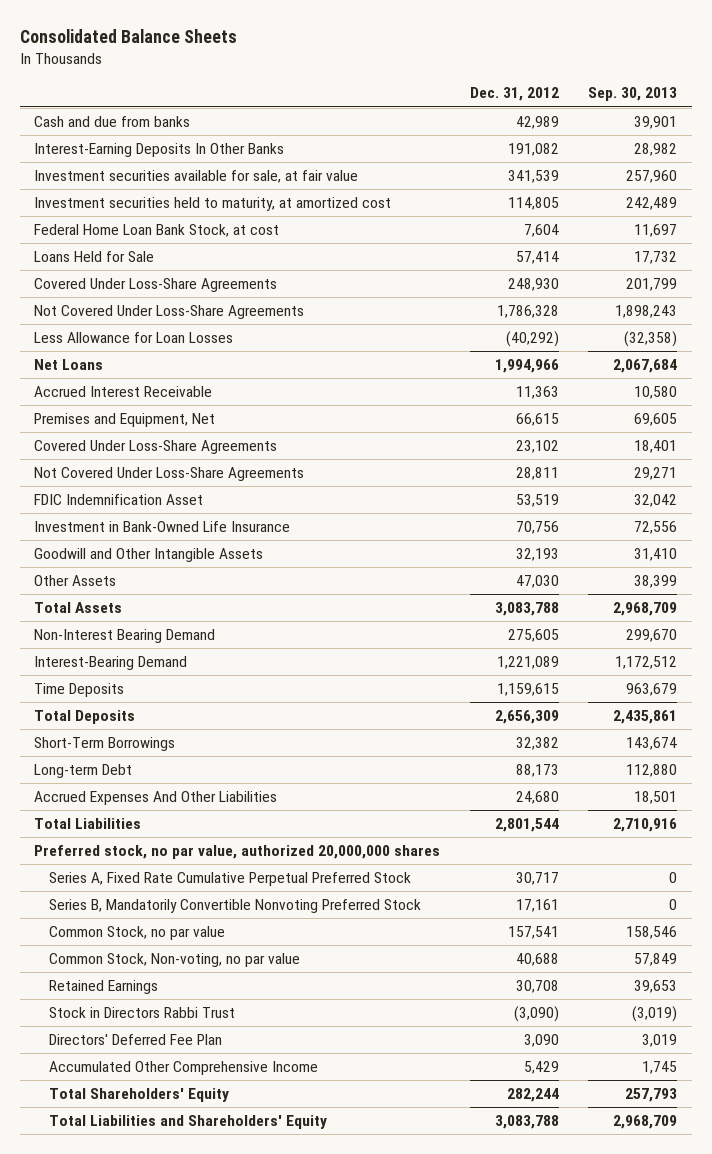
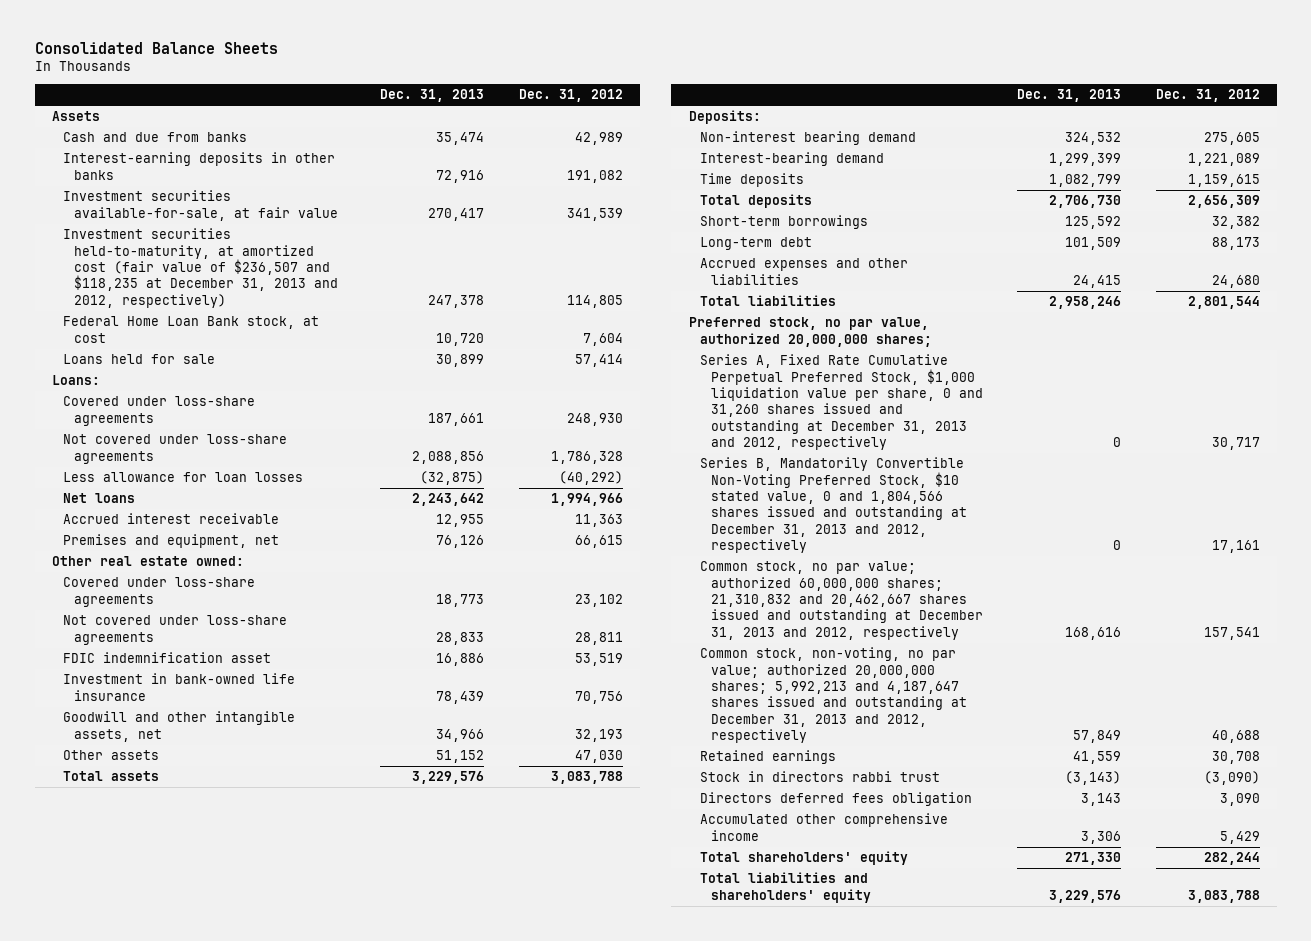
- | Dec. 31, 2012 | Sep. 30, 2013
+ | Dec. 31, 2013 | Dec. 31, 2012
+ Assets
- Interest-Earning Deposits In Other Banks | 191,082 | 28,982
- Investment securities available for sale, at fair value | 341,539 | 257,960
- Investment securities held to maturity, at amortized cost | 114,805 | 242,489
- Federal Home Loan Bank Stock, at cost | 7,604 | 11,697
- Loans Held for Sale | 57,414 | 17,732
- Covered Under Loss-Share Agreements | 248,930 | 201,799
- Not Covered Under Loss-Share Agreements | 1,786,328 | 1,898,243
- Less Allowance for Loan Losses | (40,292) | (32,358)
- Net Loans | 1,994,966 | 2,067,684
- Accrued Interest Receivable | 11,363 | 10,580
- Premises and Equipment, Net | 66,615 | 69,605
- Covered Under Loss-Share Agreements | 23,102 | 18,401
- Not Covered Under Loss-Share Agreements | 28,811 | 29,271
- FDIC Indemnification Asset | 53,519 | 32,042
- Investment in Bank-Owned Life Insurance | 70,756 | 72,556
- Goodwill and Other Intangible Assets | 32,193 | 31,410
- Other Assets | 47,030 | 38,399
- Total Assets | 3,083,788 | 2,968,709
- Non-Interest Bearing Demand | 275,605 | 299,670
- Interest-Bearing Demand | 1,221,089 | 1,172,512
- Time Deposits | 1,159,615 | 963,679
- Total Deposits | 2,656,309 | 2,435,861
- Short-Term Borrowings | 32,382 | 143,674
- Long-term Debt | 88,173 | 112,880
- Accrued Expenses And Other Liabilities | 24,680 | 18,501
- Total Liabilities | 2,801,544 | 2,710,916
- Preferred stock, no par value, authorized 20,000,000 shares
- Series A, Fixed Rate Cumulative Perpetual Preferred Stock | 30,717 | 0
- Series B, Mandatorily Convertible Nonvoting Preferred Stock | 17,161 | 0
- Common Stock, no par value | 157,541 | 158,546
- Common Stock, Non-voting, no par value | 40,688 | 57,849
- Retained Earnings | 30,708 | 39,653
- Stock in Directors Rabbi Trust | (3,090) | (3,019)
- Directors' Deferred Fee Plan | 3,090 | 3,019
- Accumulated Other Comprehensive Income | 5,429 | 1,745
- Total Shareholders' Equity | 282,244 | 257,793
- Total Liabilities and Shareholders' Equity | 3,083,788 | 2,968,709
+ Interest-earning deposits in other banks | 72,916 | 191,082
+ Investment securities available-for-sale, at fair value | 270,417 | 341,539
+ Investment securities held-to-maturity, at amortized cost (fair value of $236,507 and $118,235 at December 31, 2013 and 2012, respectively) | 247,378 | 114,805
+ Federal Home Loan Bank stock, at cost | 10,720 | 7,604
+ Loans held for sale | 30,899 | 57,414
+ Loans:
+ Covered under loss-share agreements | 187,661 | 248,930
+ Not covered under loss-share agreements | 2,088,856 | 1,786,328
+ Less allowance for loan losses | (32,875) | (40,292)
+ Net loans | 2,243,642 | 1,994,966
+ Accrued interest receivable | 12,955 | 11,363
+ Premises and equipment, net | 76,126 | 66,615
+ Other real estate owned:
+ Covered under loss-share agreements | 18,773 | 23,102
+ Not covered under loss-share agreements | 28,833 | 28,811
+ FDIC indemnification asset | 16,886 | 53,519
+ Investment in bank-owned life insurance | 78,439 | 70,756
+ Goodwill and other intangible assets, net | 34,966 | 32,193
+ Other assets | 51,152 | 47,030
+ Total assets | 3,229,576 | 3,083,788
+ Deposits:
+ Non-interest bearing demand | 324,532 | 275,605
+ Interest-bearing demand | 1,299,399 | 1,221,089
+ Time deposits | 1,082,799 | 1,159,615
+ Total deposits | 2,706,730 | 2,656,309
+ Short-term borrowings | 125,592 | 32,382
+ Long-term debt | 101,509 | 88,173
+ Accrued expenses and other liabilities | 24,415 | 24,680
+ Total liabilities | 2,958,246 | 2,801,544
+ Preferred stock, no par value, authorized 20,000,000 shares;
+ Series A, Fixed Rate Cumulative Perpetual Preferred Stock, $1,000 liquidation value per share, 0 and 31,260 shares issued and outstanding at December 31, 2013 and 2012, respectively | 0 | 30,717
+ Series B, Mandatorily Convertible Non-Voting Preferred Stock, $10 stated value, 0 and 1,804,566 shares issued and outstanding at December 31, 2013 and 2012, respectively | 0 | 17,161
+ Common stock, no par value; authorized 60,000,000 shares; 21,310,832 and 20,462,667 shares issued and outstanding at December 31, 2013 and 2012, respectively | 168,616 | 157,541
+ Common stock, non-voting, no par value; authorized 20,000,000 shares; 5,992,213 and 4,187,647 shares issued and outstanding at December 31, 2013 and 2012, respectively | 57,849 | 40,688
+ Retained earnings | 41,559 | 30,708
+ Stock in directors rabbi trust | (3,143) | (3,090)
+ Directors deferred fees obligation | 3,143 | 3,090
+ Accumulated other comprehensive income | 3,306 | 5,429
+ Total shareholders' equity | 271,330 | 282,244
+ Total liabilities and shareholders' equity | 3,229,576 | 3,083,788

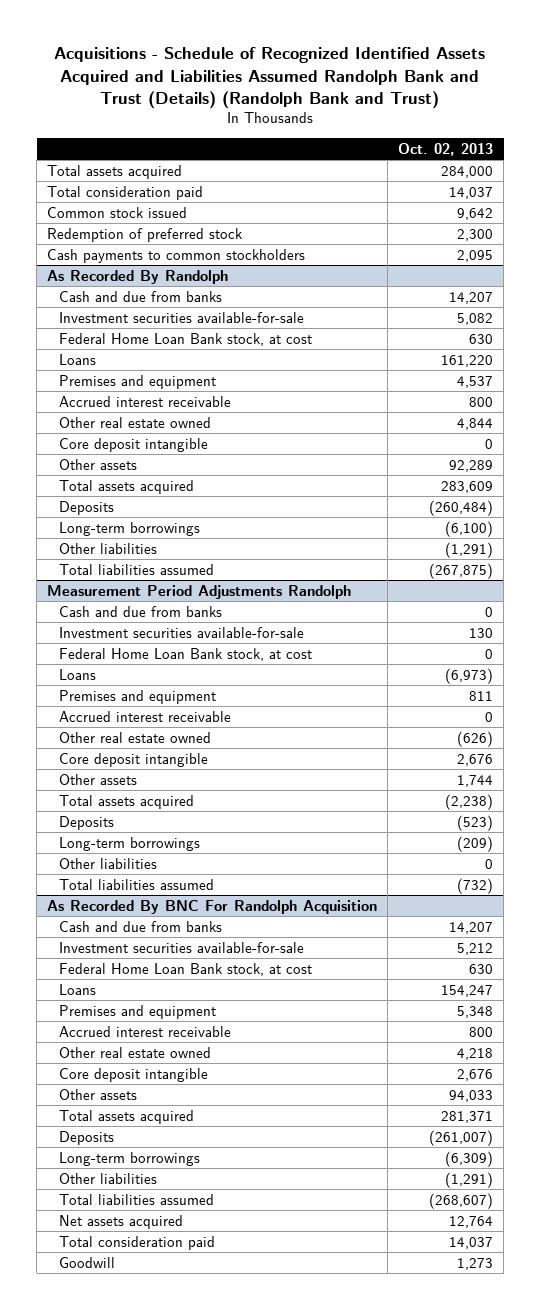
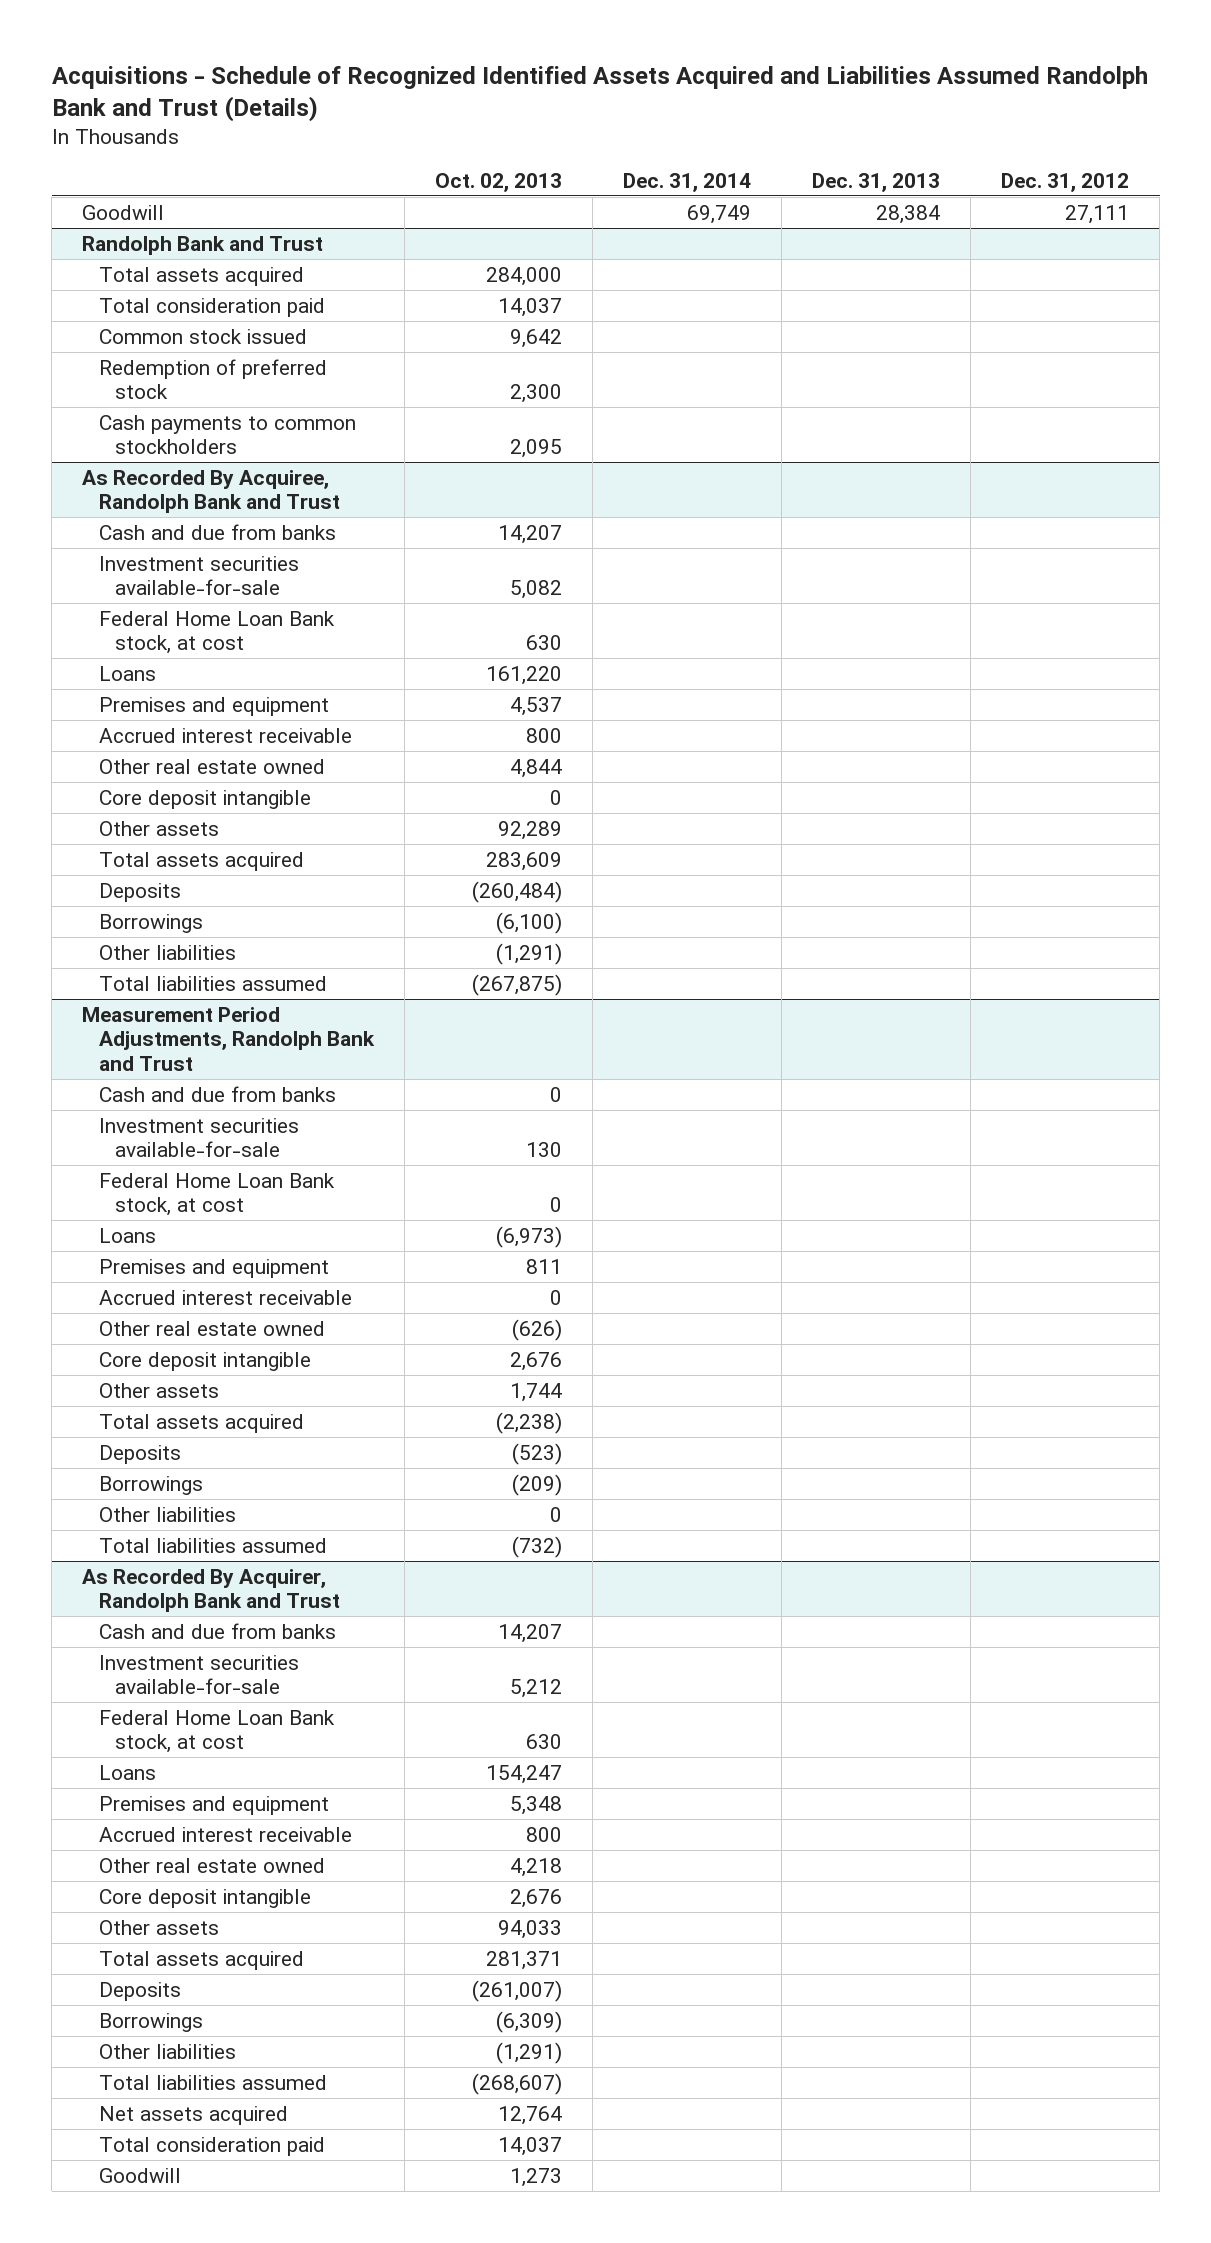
- Acquisitions - Schedule of Recognized Identified Assets Acquired and Liabilities Assumed Randolph Bank and Trust (Details) (Randolph Bank and Trust)
+ Acquisitions - Schedule of Recognized Identified Assets Acquired and Liabilities Assumed Randolph Bank and Trust (Details)
- | Oct. 02, 2013
+ | Oct. 02, 2013 | Dec. 31, 2014 | Dec. 31, 2013 | Dec. 31, 2012
+ Goodwill | | 69,749 | 28,384 | 27,111
+ Randolph Bank and Trust
- As Recorded By Randolph
+ As Recorded By Acquiree, Randolph Bank and Trust
- Long-term borrowings | (6,100)
+ Borrowings | (6,100) | | |
- Measurement Period Adjustments Randolph
+ Measurement Period Adjustments, Randolph Bank and Trust
- Long-term borrowings | (209)
+ Borrowings | (209) | | |
- As Recorded By BNC For Randolph Acquisition
+ As Recorded By Acquirer, Randolph Bank and Trust
- Long-term borrowings | (6,309)
+ Borrowings | (6,309) | | |

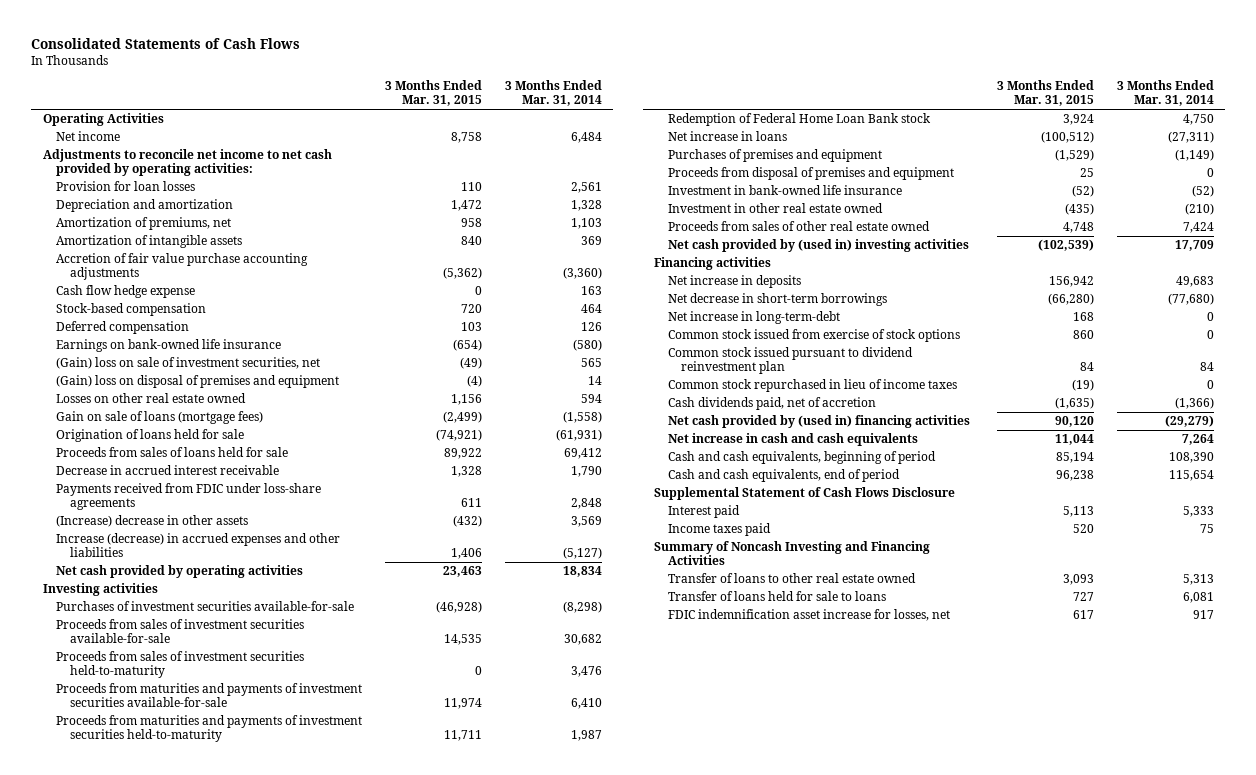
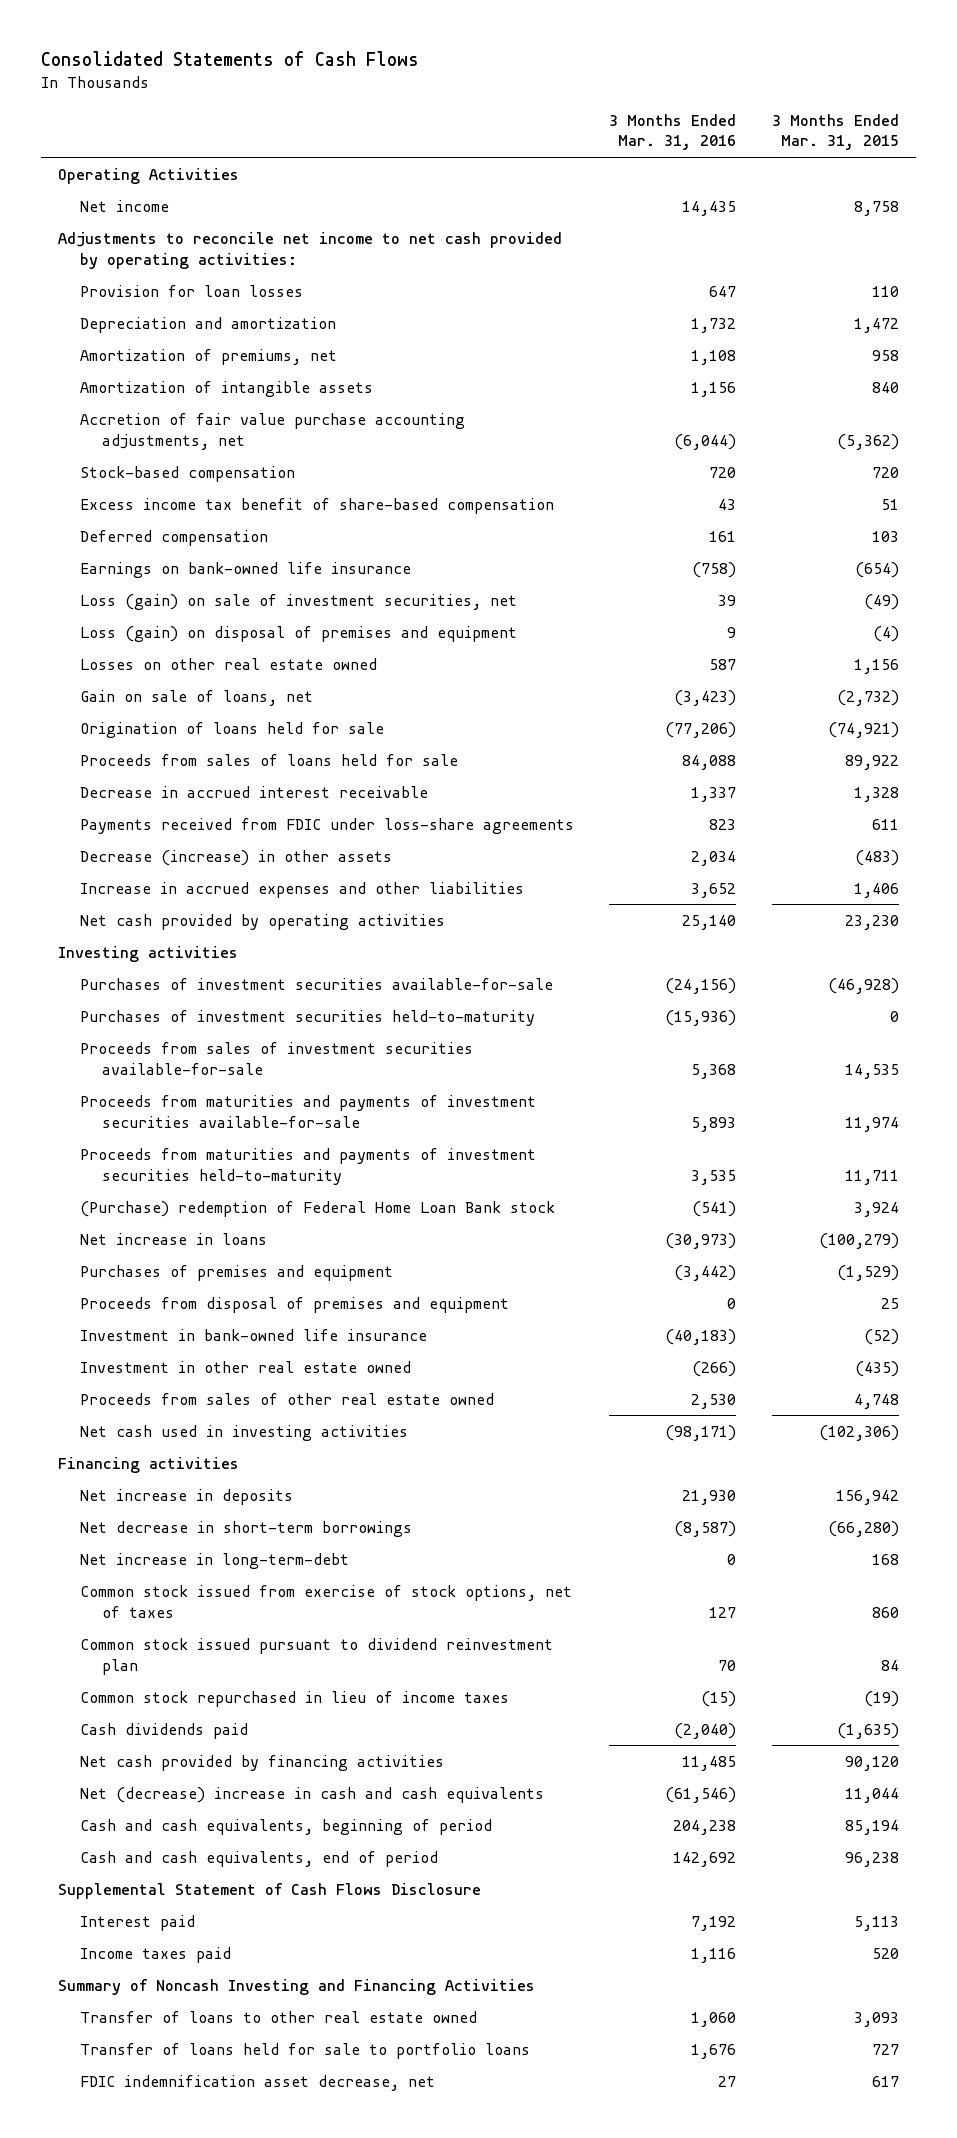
- | 3 Months Ended Mar. 31, 2015 | 3 Months Ended Mar. 31, 2014
+ | 3 Months Ended Mar. 31, 2016 | 3 Months Ended Mar. 31, 2015
- Accretion of fair value purchase accounting adjustments | (5,362) | (3,360)
- Cash flow hedge expense | 0 | 163
+ Accretion of fair value purchase accounting adjustments, net | (6,044) | (5,362)
+ Excess income tax benefit of share-based compensation | 43 | 51
- (Gain) loss on sale of investment securities, net | (49) | 565
- (Gain) loss on disposal of premises and equipment | (4) | 14
+ Loss (gain) on sale of investment securities, net | 39 | (49)
+ Loss (gain) on disposal of premises and equipment | 9 | (4)
- Gain on sale of loans (mortgage fees) | (2,499) | (1,558)
+ Gain on sale of loans, net | (3,423) | (2,732)
- (Increase) decrease in other assets | (432) | 3,569
- Increase (decrease) in accrued expenses and other liabilities | 1,406 | (5,127)
- Net cash provided by operating activities | 23,463 | 18,834
+ Decrease (increase) in other assets | 2,034 | (483)
+ Increase in accrued expenses and other liabilities | 3,652 | 1,406
+ Net cash provided by operating activities | 25,140 | 23,230
+ Purchases of investment securities held-to-maturity | (15,936) | 0
- Proceeds from sales of investment securities held-to-maturity | 0 | 3,476
- Redemption of Federal Home Loan Bank stock | 3,924 | 4,750
- Net increase in loans | (100,512) | (27,311)
+ (Purchase) redemption of Federal Home Loan Bank stock | (541) | 3,924
+ Net increase in loans | (30,973) | (100,279)
- Net cash provided by (used in) investing activities | (102,539) | 17,709
+ Net cash used in investing activities | (98,171) | (102,306)
- Common stock issued from exercise of stock options | 860 | 0
+ Common stock issued from exercise of stock options, net of taxes | 127 | 860
- Cash dividends paid, net of accretion | (1,635) | (1,366)
- Net cash provided by (used in) financing activities | 90,120 | (29,279)
- Net increase in cash and cash equivalents | 11,044 | 7,264
+ Cash dividends paid | (2,040) | (1,635)
+ Net cash provided by financing activities | 11,485 | 90,120
+ Net (decrease) increase in cash and cash equivalents | (61,546) | 11,044
- Transfer of loans held for sale to loans | 727 | 6,081
- FDIC indemnification asset increase for losses, net | 617 | 917
+ Transfer of loans held for sale to portfolio loans | 1,676 | 727
+ FDIC indemnification asset decrease, net | 27 | 617

